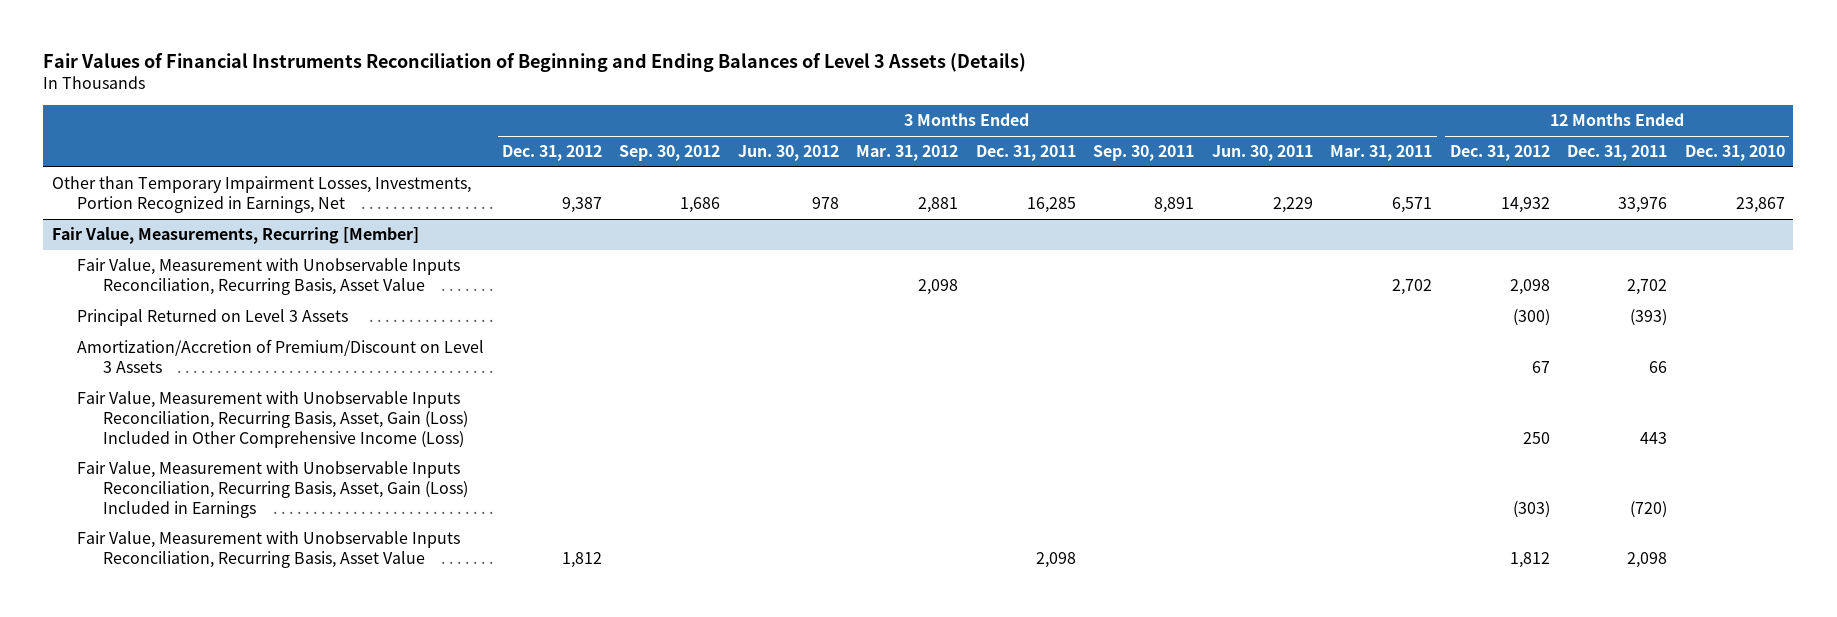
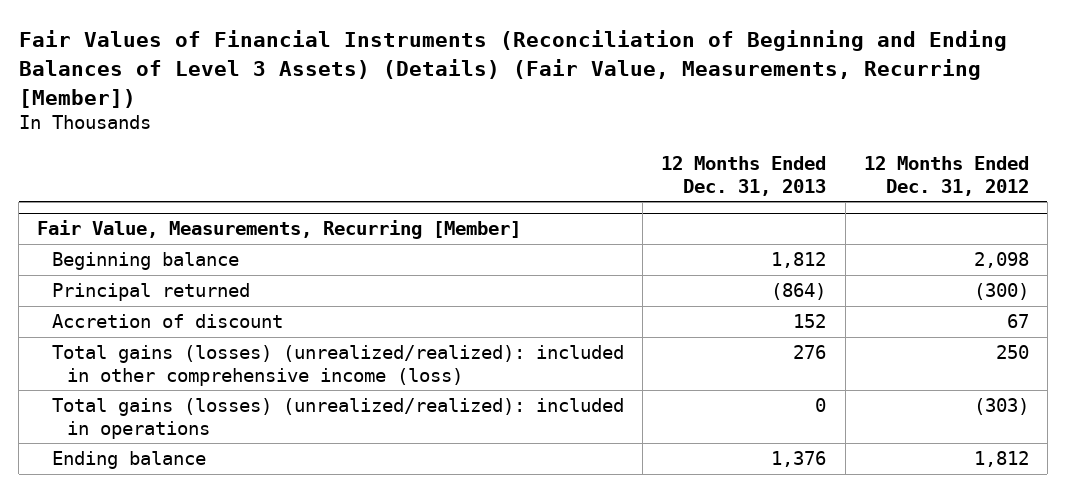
- Fair Values of Financial Instruments Reconciliation of Beginning and Ending Balances of Level 3 Assets (Details)
+ Fair Values of Financial Instruments (Reconciliation of Beginning and Ending Balances of Level 3 Assets) (Details) (Fair Value, Measurements, Recurring [Member])
- | 3 Months Ended Dec. 31, 2012 | 3 Months Ended Sep. 30, 2012 | 3 Months Ended Jun. 30, 2012 | 3 Months Ended Mar. 31, 2012 | 3 Months Ended Dec. 31, 2011 | 3 Months Ended Sep. 30, 2011 | 3 Months Ended Jun. 30, 2011 | 3 Months Ended Mar. 31, 2011 | 12 Months Ended Dec. 31, 2012 | 12 Months Ended Dec. 31, 2011 | 12 Months Ended Dec. 31, 2010
+ | 12 Months Ended Dec. 31, 2013 | 12 Months Ended Dec. 31, 2012
- Other than Temporary Impairment Losses, Investments, Portion Recognized in Earnings, Net | 9,387 | 1,686 | 978 | 2,881 | 16,285 | 8,891 | 2,229 | 6,571 | 14,932 | 33,976 | 23,867
@ Fair Value, Measurements, Recurring [Member]
- Fair Value, Measurement with Unobservable Inputs Reconciliation, Recurring Basis, Asset Value | | | | 2,098 | | | | 2,702 | 2,098 | 2,702 |
- Principal Returned on Level 3 Assets | | | | | | | | | (300) | (393) |
- Amortization/Accretion of Premium/Discount on Level 3 Assets | | | | | | | | | 67 | 66 |
- Fair Value, Measurement with Unobservable Inputs Reconciliation, Recurring Basis, Asset, Gain (Loss) Included in Other Comprehensive Income (Loss) | | | | | | | | | 250 | 443 |
- Fair Value, Measurement with Unobservable Inputs Reconciliation, Recurring Basis, Asset, Gain (Loss) Included in Earnings | | | | | | | | | (303) | (720) |
- Fair Value, Measurement with Unobservable Inputs Reconciliation, Recurring Basis, Asset Value | 1,812 | | | | 2,098 | | | | 1,812 | 2,098 |
+ Beginning balance | 1,812 | 2,098
+ Principal returned | (864) | (300)
+ Accretion of discount | 152 | 67
+ Total gains (losses) (unrealized/realized): included in other comprehensive income (loss) | 276 | 250
+ Total gains (losses) (unrealized/realized): included in operations | 0 | (303)
+ Ending balance | 1,376 | 1,812

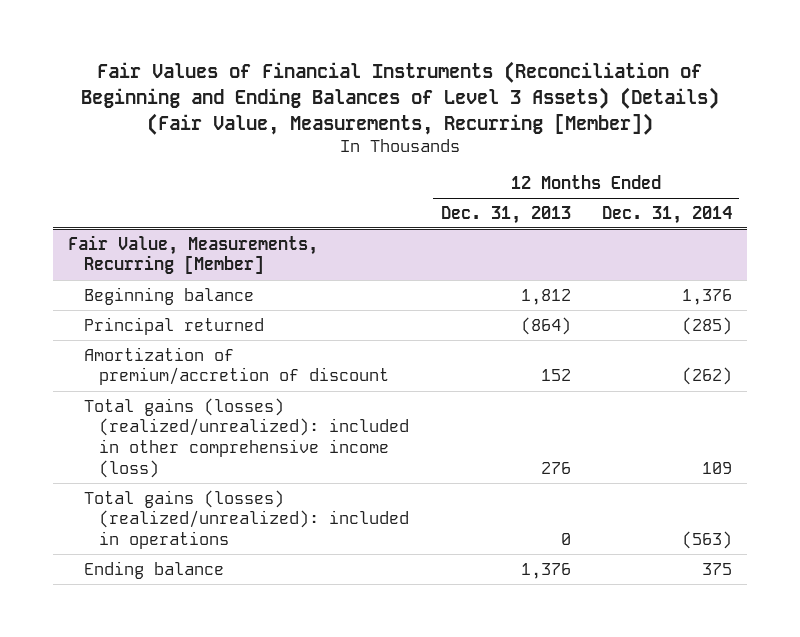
- | 12 Months Ended Dec. 31, 2013 | 12 Months Ended Dec. 31, 2012
+ | 12 Months Ended Dec. 31, 2013 | 12 Months Ended Dec. 31, 2014
@ Fair Value, Measurements, Recurring [Member]
- Accretion of discount | 152 | 67
- Total gains (losses) (unrealized/realized): included in other comprehensive income (loss) | 276 | 250
- Total gains (losses) (unrealized/realized): included in operations | 0 | (303)
+ Amortization of premium/accretion of discount | 152 | (262)
+ Total gains (losses) (realized/unrealized): included in other comprehensive income (loss) | 276 | 109
+ Total gains (losses) (realized/unrealized): included in operations | 0 | (563)

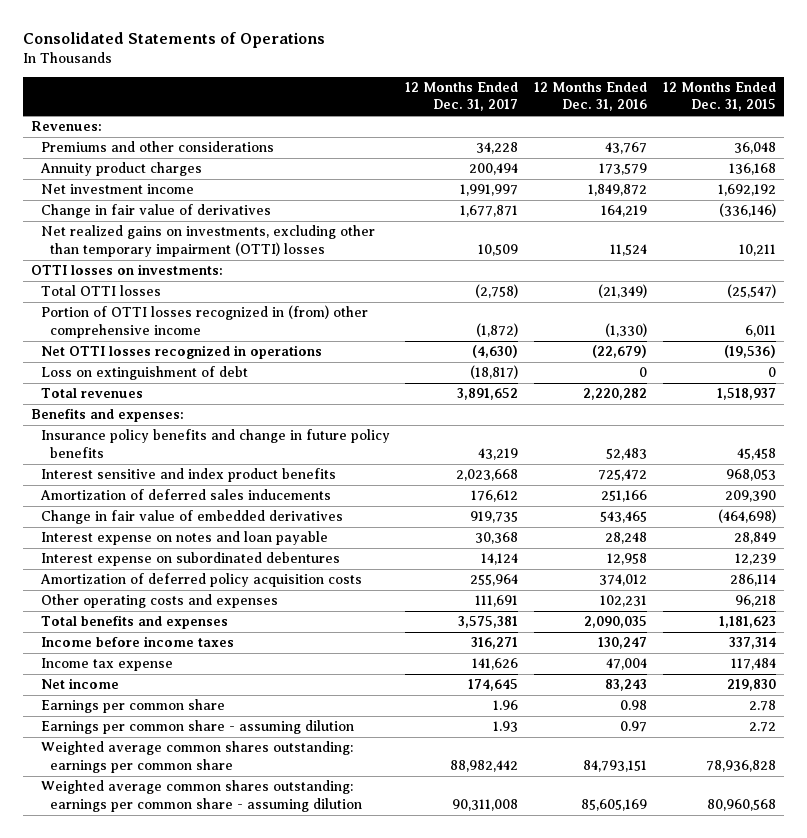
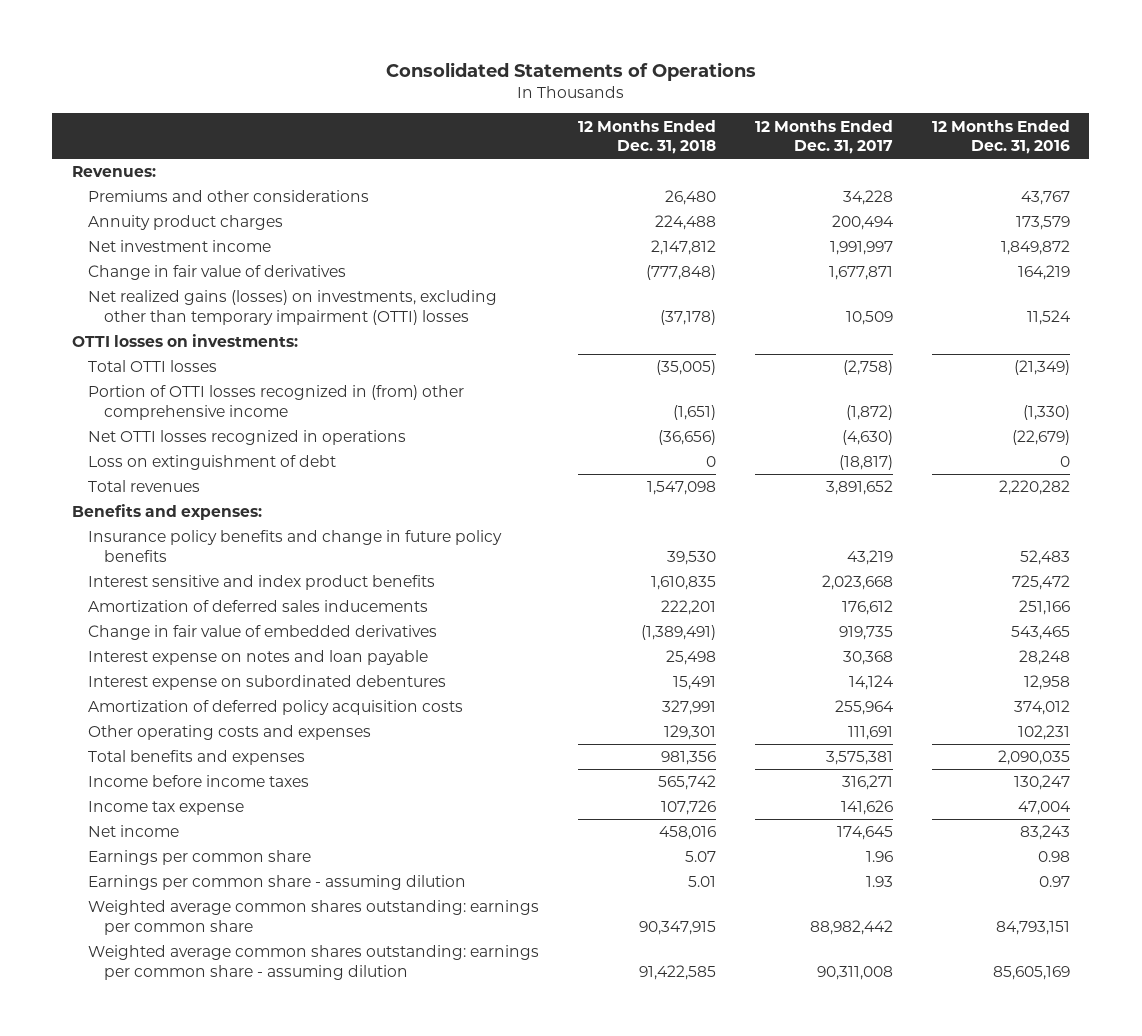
- | 12 Months Ended Dec. 31, 2017 | 12 Months Ended Dec. 31, 2016 | 12 Months Ended Dec. 31, 2015
+ | 12 Months Ended Dec. 31, 2018 | 12 Months Ended Dec. 31, 2017 | 12 Months Ended Dec. 31, 2016
- Net realized gains on investments, excluding other than temporary impairment (OTTI) losses | 10,509 | 11,524 | 10,211
+ Net realized gains (losses) on investments, excluding other than temporary impairment (OTTI) losses | (37,178) | 10,509 | 11,524

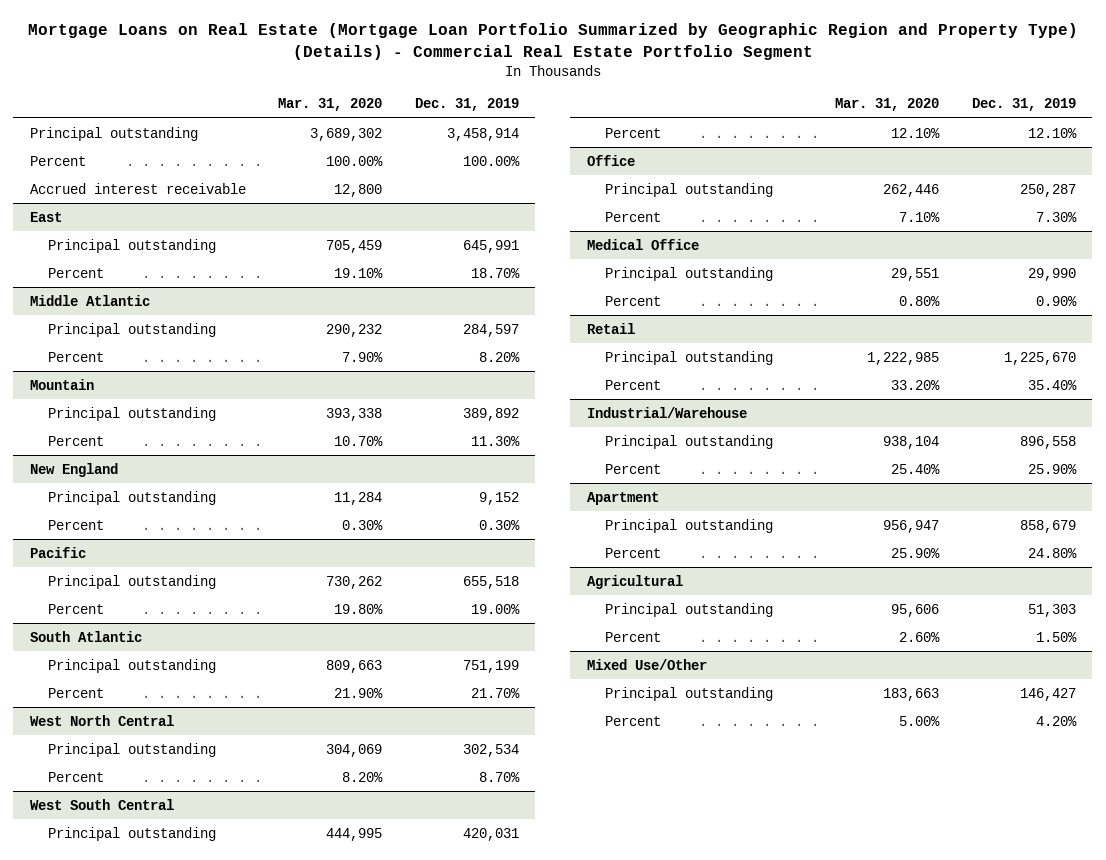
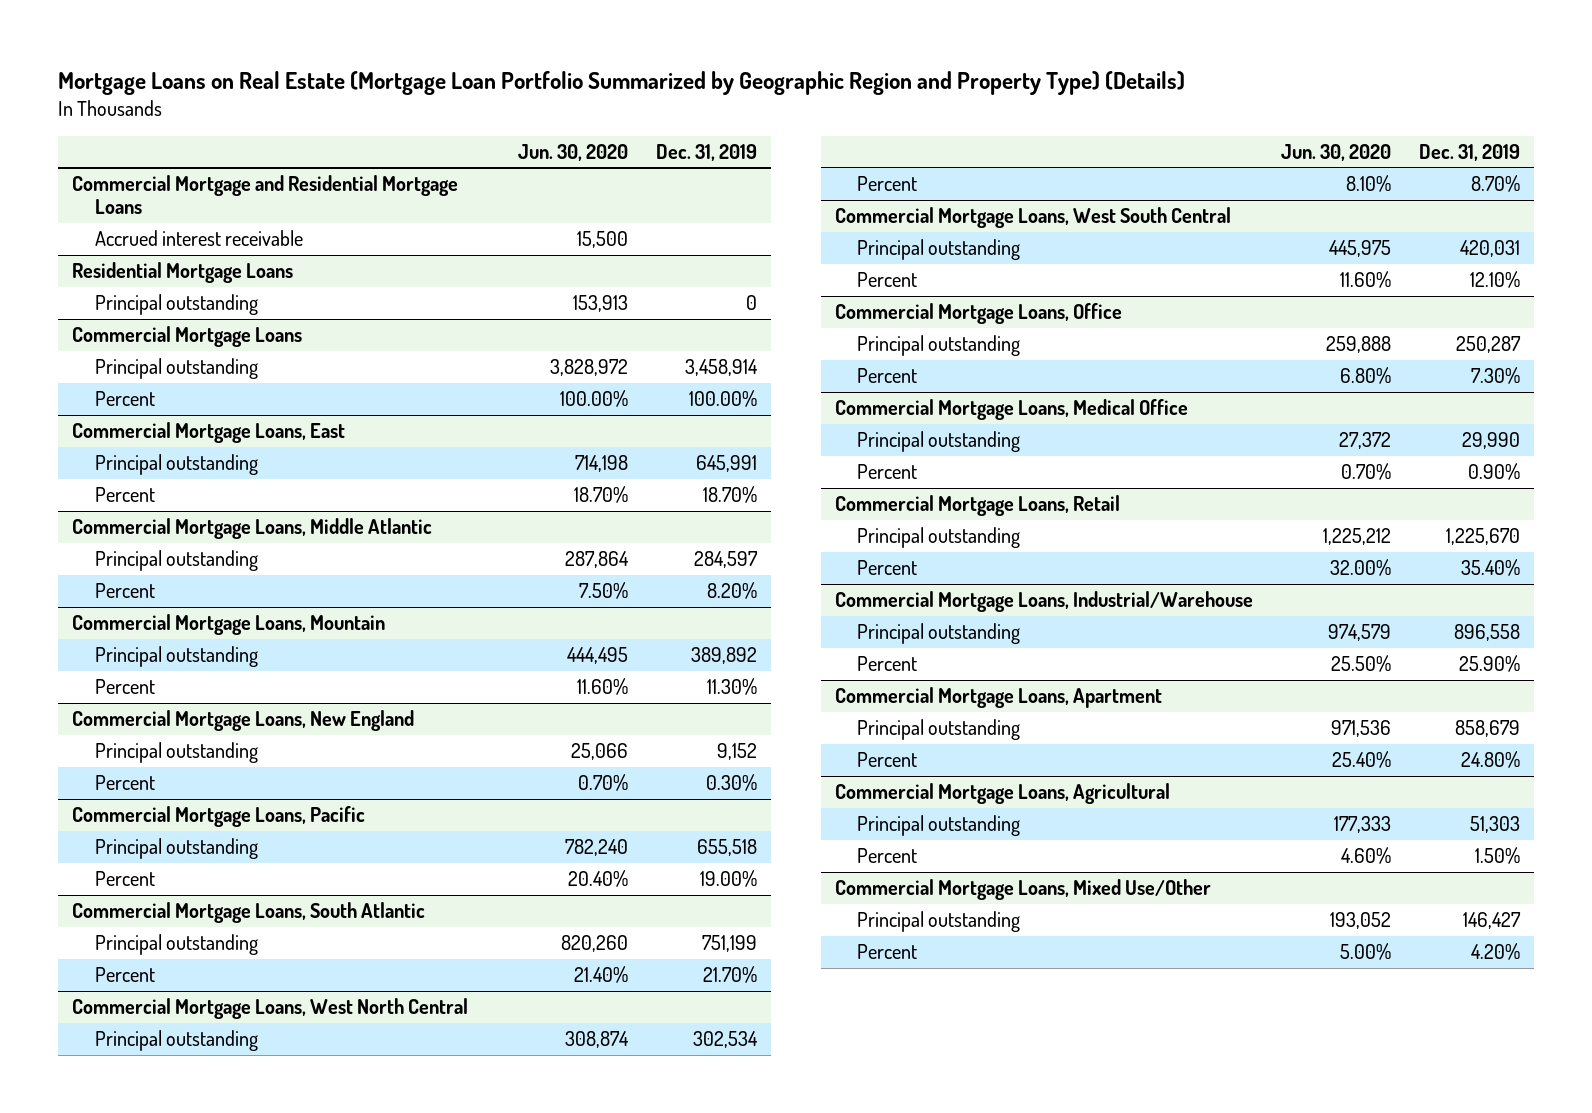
- Mortgage Loans on Real Estate (Mortgage Loan Portfolio Summarized by Geographic Region and Property Type) (Details) - Commercial Real Estate Portfolio Segment
+ Mortgage Loans on Real Estate (Mortgage Loan Portfolio Summarized by Geographic Region and Property Type) (Details)
- | Mar. 31, 2020 | Dec. 31, 2019
+ | Jun. 30, 2020 | Dec. 31, 2019
+ Commercial Mortgage and Residential Mortgage Loans
+ Accrued interest receivable | 15,500 |
+ Residential Mortgage Loans
+ Principal outstanding | 153,913 | 0
+ Commercial Mortgage Loans
- Accrued interest receivable | 12,800 |
- East
+ Commercial Mortgage Loans, East
- Middle Atlantic
+ Commercial Mortgage Loans, Middle Atlantic
- Mountain
+ Commercial Mortgage Loans, Mountain
- New England
+ Commercial Mortgage Loans, New England
- Pacific
+ Commercial Mortgage Loans, Pacific
- South Atlantic
+ Commercial Mortgage Loans, South Atlantic
- West North Central
+ Commercial Mortgage Loans, West North Central
- West South Central
+ Commercial Mortgage Loans, West South Central
- Office
+ Commercial Mortgage Loans, Office
- Medical Office
+ Commercial Mortgage Loans, Medical Office
- Retail
+ Commercial Mortgage Loans, Retail
- Industrial/Warehouse
+ Commercial Mortgage Loans, Industrial/Warehouse
- Apartment
+ Commercial Mortgage Loans, Apartment
- Agricultural
+ Commercial Mortgage Loans, Agricultural
- Mixed Use/Other
+ Commercial Mortgage Loans, Mixed Use/Other

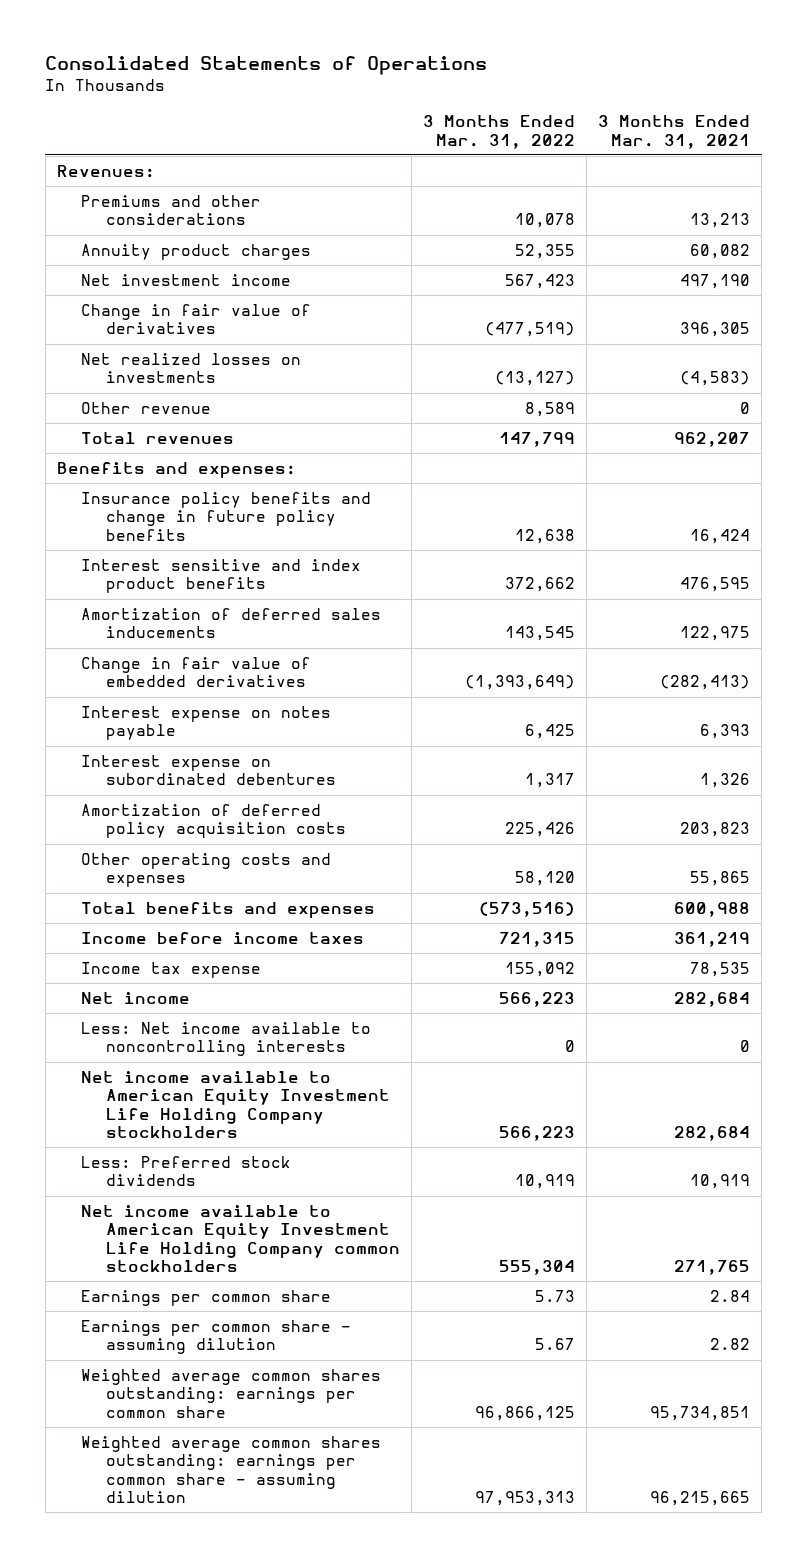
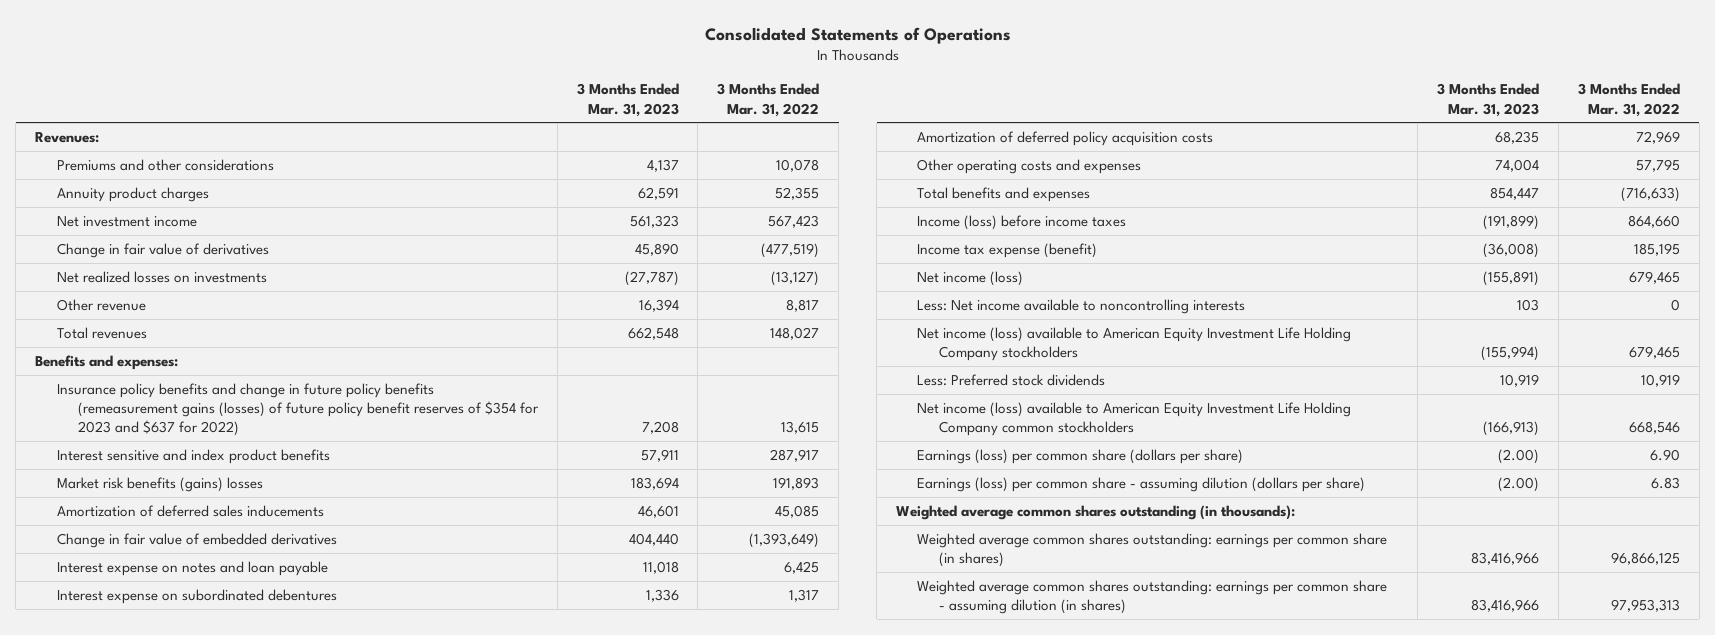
- | 3 Months Ended Mar. 31, 2022 | 3 Months Ended Mar. 31, 2021
+ | 3 Months Ended Mar. 31, 2023 | 3 Months Ended Mar. 31, 2022
- Other revenue | 8,589 | 0
- Total revenues | 147,799 | 962,207
+ Other revenue | 16,394 | 8,817
+ Total revenues | 662,548 | 148,027
- Insurance policy benefits and change in future policy benefits | 12,638 | 16,424
- Interest sensitive and index product benefits | 372,662 | 476,595
- Amortization of deferred sales inducements | 143,545 | 122,975
+ Insurance policy benefits and change in future policy benefits (remeasurement gains (losses) of future policy benefit reserves of $354 for 2023 and $637 for 2022) | 7,208 | 13,615
+ Interest sensitive and index product benefits | 57,911 | 287,917
+ Market risk benefits (gains) losses | 183,694 | 191,893
+ Amortization of deferred sales inducements | 46,601 | 45,085
- Interest expense on notes payable | 6,425 | 6,393
+ Interest expense on notes and loan payable | 11,018 | 6,425
- Amortization of deferred policy acquisition costs | 225,426 | 203,823
- Other operating costs and expenses | 58,120 | 55,865
- Total benefits and expenses | (573,516) | 600,988
- Income before income taxes | 721,315 | 361,219
- Income tax expense | 155,092 | 78,535
- Net income | 566,223 | 282,684
+ Amortization of deferred policy acquisition costs | 68,235 | 72,969
+ Other operating costs and expenses | 74,004 | 57,795
+ Total benefits and expenses | 854,447 | (716,633)
+ Income (loss) before income taxes | (191,899) | 864,660
+ Income tax expense (benefit) | (36,008) | 185,195
+ Net income (loss) | (155,891) | 679,465
- Net income available to American Equity Investment Life Holding Company stockholders | 566,223 | 282,684
+ Net income (loss) available to American Equity Investment Life Holding Company stockholders | (155,994) | 679,465
- Net income available to American Equity Investment Life Holding Company common stockholders | 555,304 | 271,765
- Earnings per common share | 5.73 | 2.84
- Earnings per common share - assuming dilution | 5.67 | 2.82
- Weighted average common shares outstanding: earnings per common share | 96,866,125 | 95,734,851
- Weighted average common shares outstanding: earnings per common share - assuming dilution | 97,953,313 | 96,215,665
+ Net income (loss) available to American Equity Investment Life Holding Company common stockholders | (166,913) | 668,546
+ Earnings (loss) per common share (dollars per share) | (2.00) | 6.90
+ Earnings (loss) per common share - assuming dilution (dollars per share) | (2.00) | 6.83
+ Weighted average common shares outstanding (in thousands):
+ Weighted average common shares outstanding: earnings per common share (in shares) | 83,416,966 | 96,866,125
+ Weighted average common shares outstanding: earnings per common share - assuming dilution (in shares) | 83,416,966 | 97,953,313

